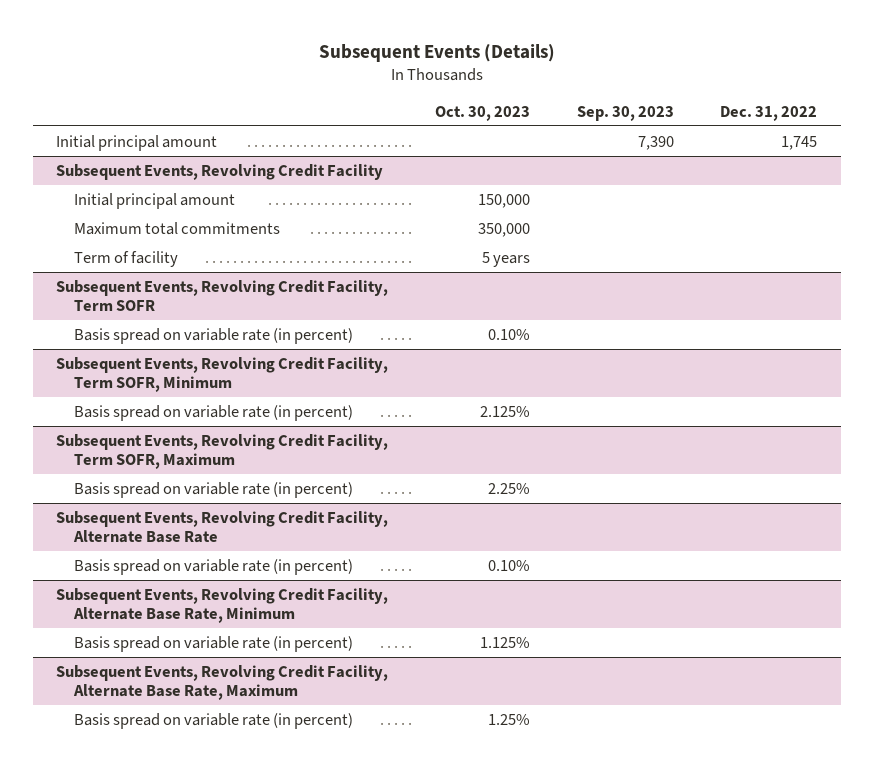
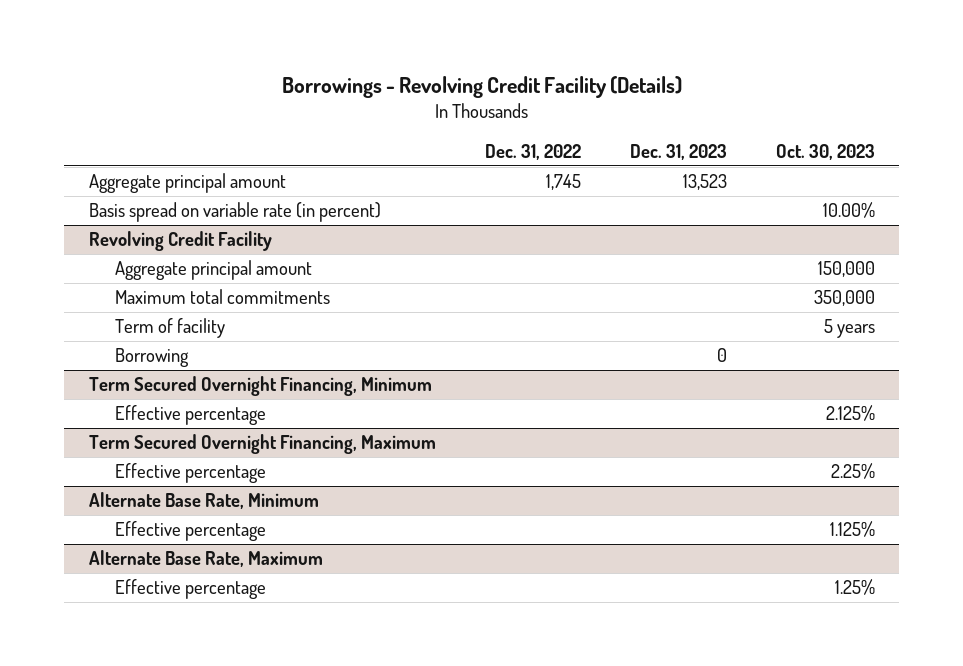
- Subsequent Events (Details)
+ Borrowings - Revolving Credit Facility (Details)
- | Oct. 30, 2023 | Sep. 30, 2023 | Dec. 31, 2022
+ | Dec. 31, 2022 | Dec. 31, 2023 | Oct. 30, 2023
- Initial principal amount | | 7,390 | 1,745
- Subsequent Events, Revolving Credit Facility
- Initial principal amount | 150,000 | |
+ Aggregate principal amount | 1,745 | 13,523 |
+ Basis spread on variable rate (in percent) | | | 10.00%
+ Revolving Credit Facility
+ Aggregate principal amount | | | 150,000
- Subsequent Events, Revolving Credit Facility, Term SOFR
- Basis spread on variable rate (in percent) | 0.10% | |
- Subsequent Events, Revolving Credit Facility, Term SOFR, Minimum
- Basis spread on variable rate (in percent) | 2.125% | |
- Subsequent Events, Revolving Credit Facility, Term SOFR, Maximum
- Basis spread on variable rate (in percent) | 2.25% | |
- Subsequent Events, Revolving Credit Facility, Alternate Base Rate
- Basis spread on variable rate (in percent) | 0.10% | |
- Subsequent Events, Revolving Credit Facility, Alternate Base Rate, Minimum
- Basis spread on variable rate (in percent) | 1.125% | |
- Subsequent Events, Revolving Credit Facility, Alternate Base Rate, Maximum
- Basis spread on variable rate (in percent) | 1.25% | |
+ Borrowing | | 0 |
+ Term Secured Overnight Financing, Minimum
+ Effective percentage | | | 2.125%
+ Term Secured Overnight Financing, Maximum
+ Effective percentage | | | 2.25%
+ Alternate Base Rate, Minimum
+ Effective percentage | | | 1.125%
+ Alternate Base Rate, Maximum
+ Effective percentage | | | 1.25%

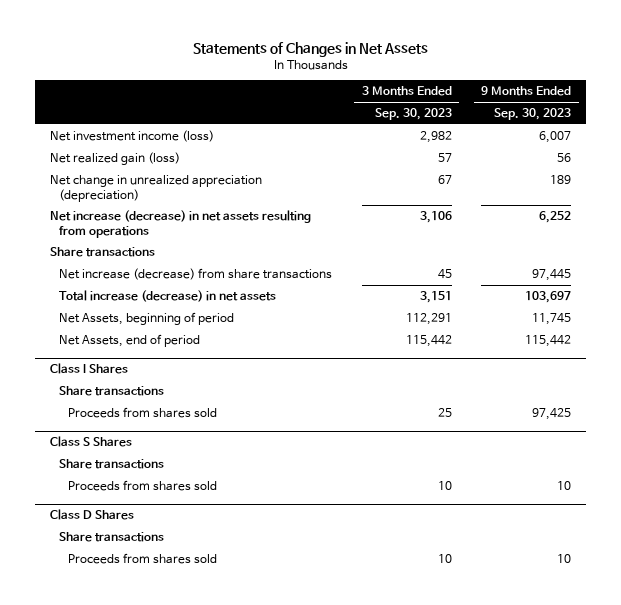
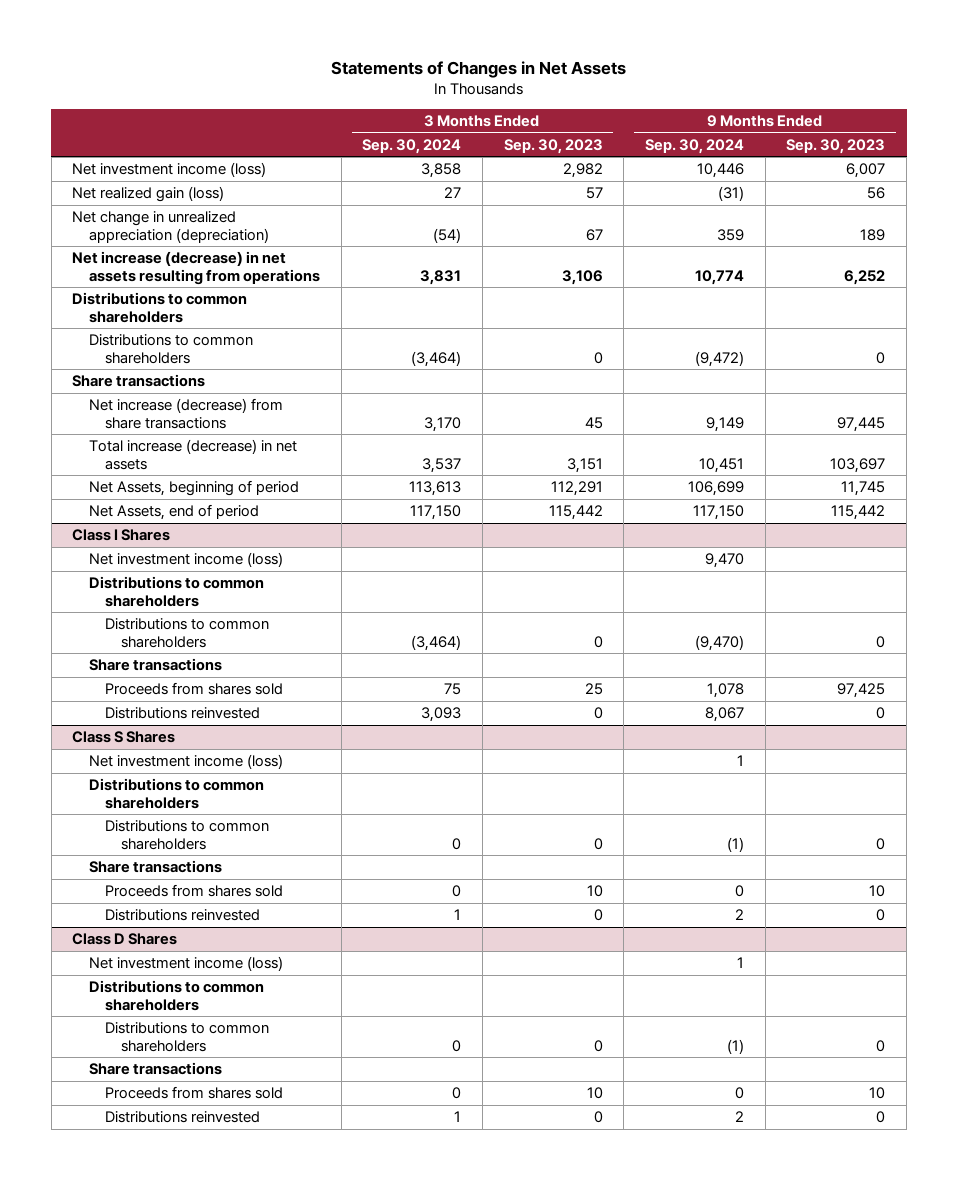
- | 3 Months Ended Sep. 30, 2023 | 9 Months Ended Sep. 30, 2023
+ | 3 Months Ended Sep. 30, 2024 | 3 Months Ended Sep. 30, 2023 | 9 Months Ended Sep. 30, 2024 | 9 Months Ended Sep. 30, 2023
+ Distributions to common shareholders
+ Distributions to common shareholders | (3,464) | 0 | (9,472) | 0
@ Class I Shares
+ Net investment income (loss) | | | 9,470 |
+ Distributions to common shareholders
+ Distributions to common shareholders | (3,464) | 0 | (9,470) | 0
+ Distributions reinvested | 3,093 | 0 | 8,067 | 0
@ Class S Shares
+ Net investment income (loss) | | | 1 |
+ Distributions to common shareholders
+ Distributions to common shareholders | 0 | 0 | (1) | 0
+ Distributions reinvested | 1 | 0 | 2 | 0
@ Class D Shares
+ Net investment income (loss) | | | 1 |
+ Distributions to common shareholders
+ Distributions to common shareholders | 0 | 0 | (1) | 0
+ Distributions reinvested | 1 | 0 | 2 | 0

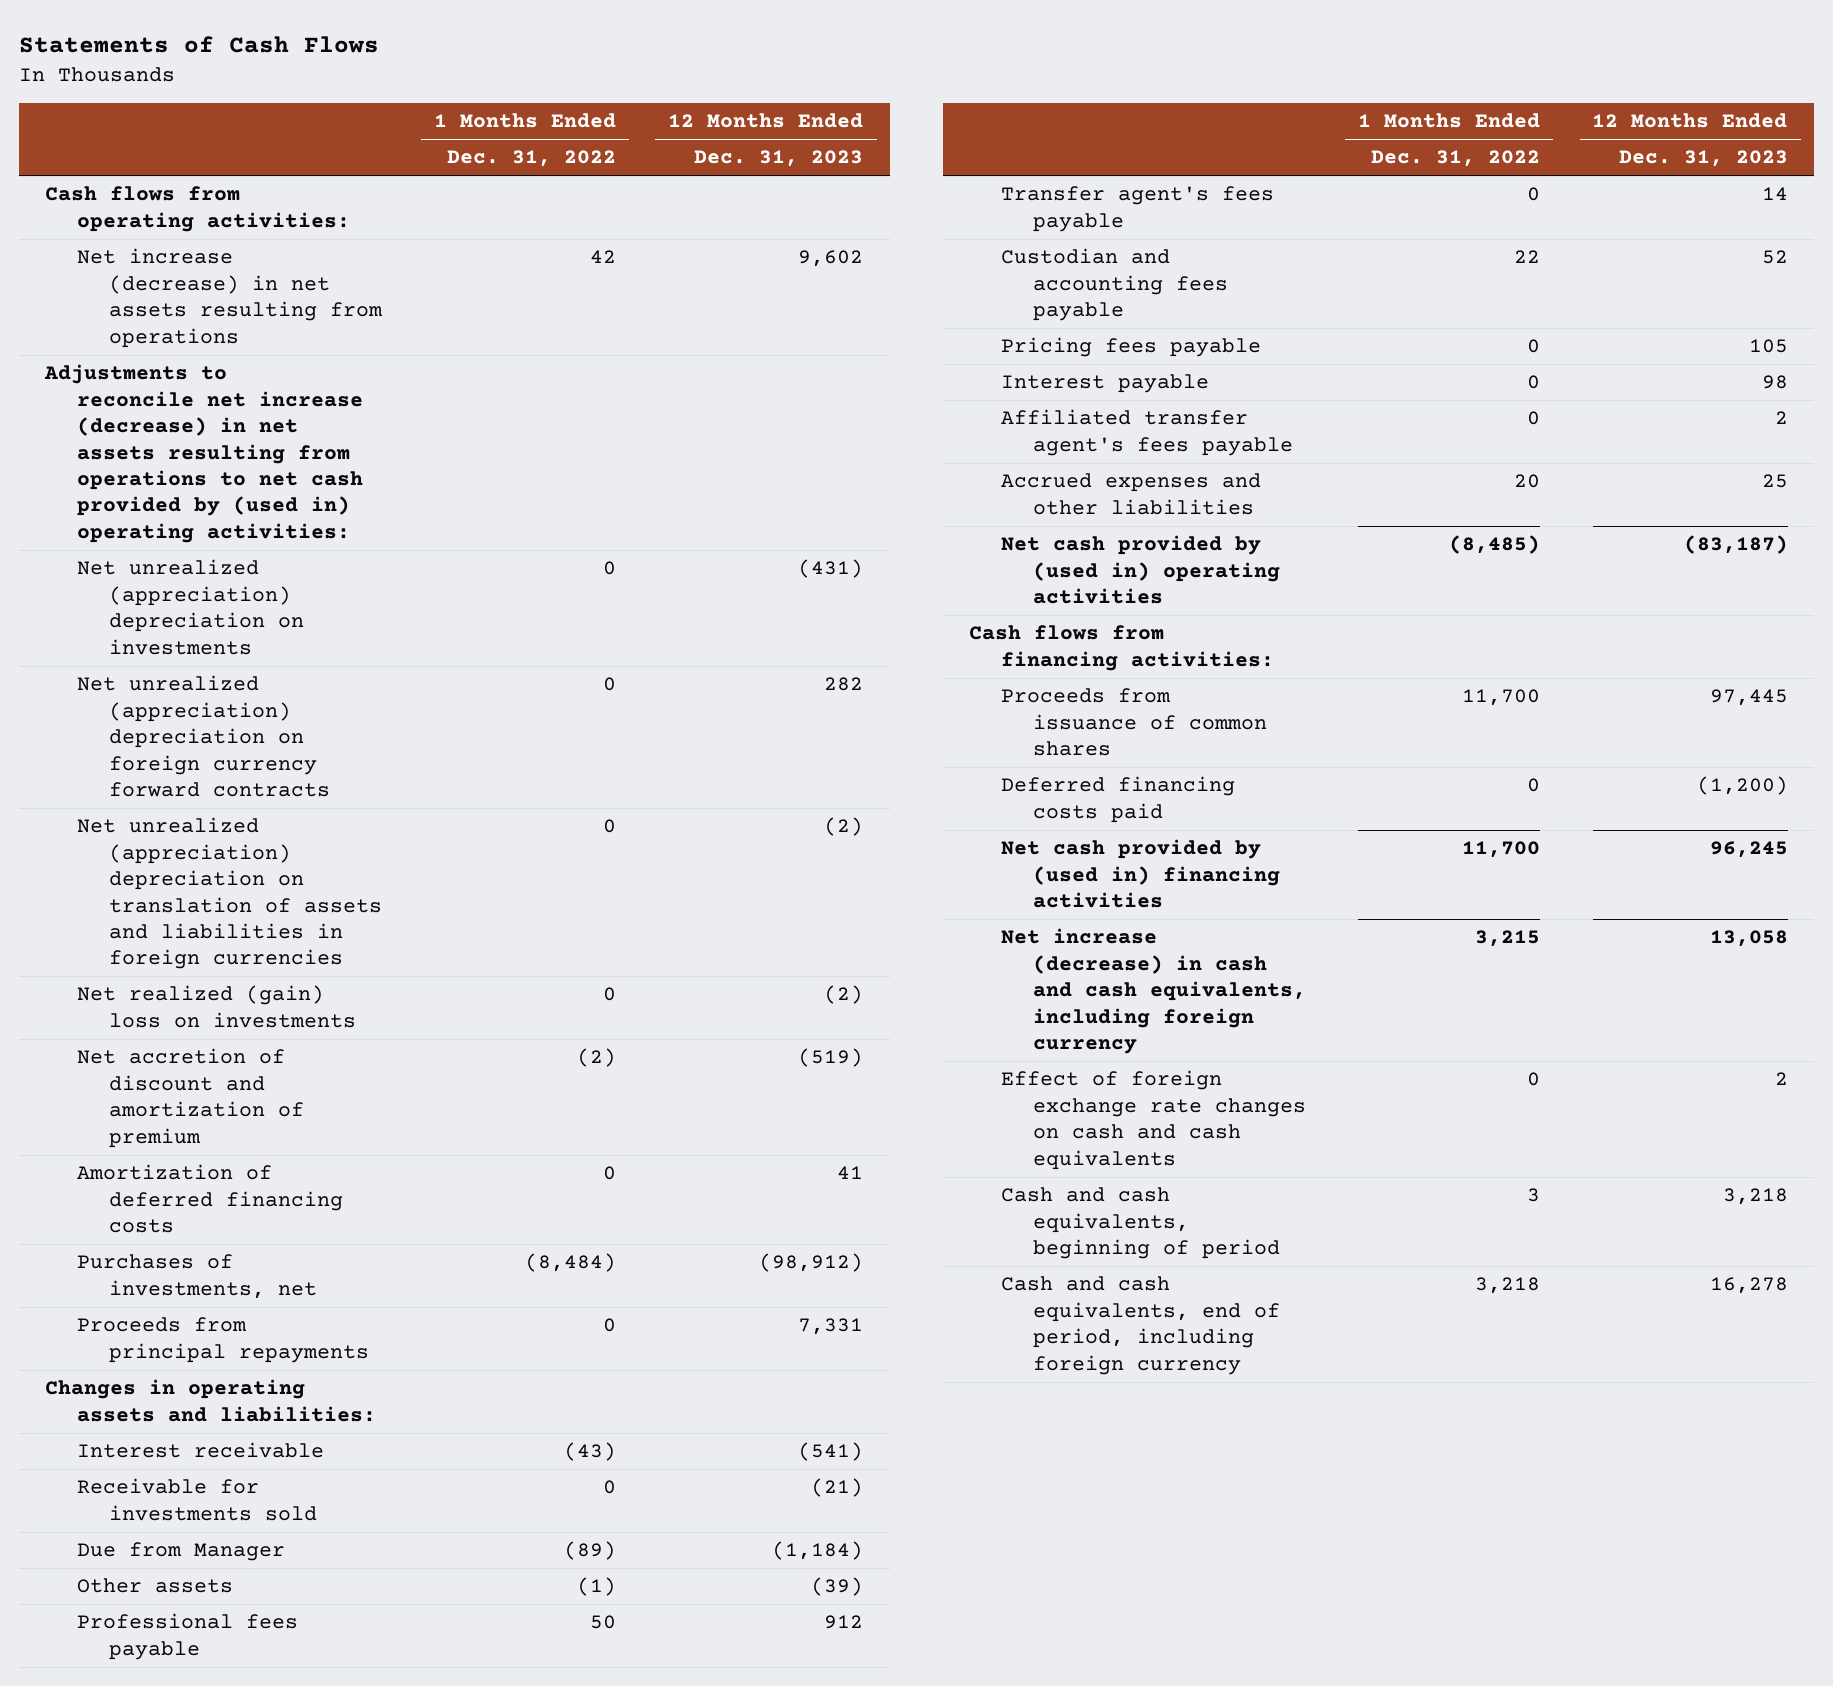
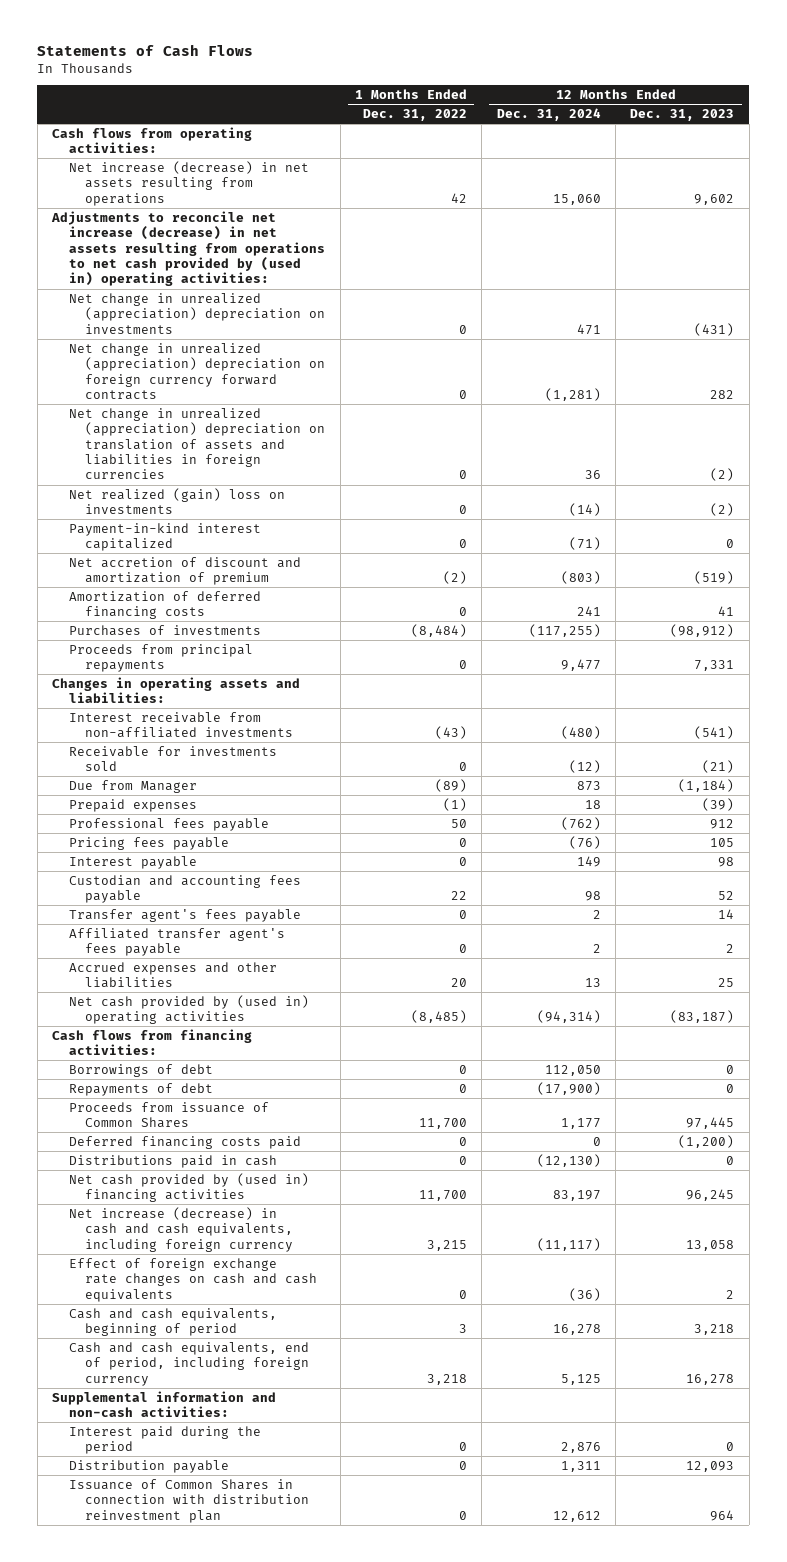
- | 1 Months Ended Dec. 31, 2022 | 12 Months Ended Dec. 31, 2023
+ | 1 Months Ended Dec. 31, 2022 | 12 Months Ended Dec. 31, 2024 | 12 Months Ended Dec. 31, 2023
- Net unrealized (appreciation) depreciation on investments | 0 | (431)
- Net unrealized (appreciation) depreciation on foreign currency forward contracts | 0 | 282
- Net unrealized (appreciation) depreciation on translation of assets and liabilities in foreign currencies | 0 | (2)
+ Net change in unrealized (appreciation) depreciation on investments | 0 | 471 | (431)
+ Net change in unrealized (appreciation) depreciation on foreign currency forward contracts | 0 | (1,281) | 282
+ Net change in unrealized (appreciation) depreciation on translation of assets and liabilities in foreign currencies | 0 | 36 | (2)
+ Payment-in-kind interest capitalized | 0 | (71) | 0
- Purchases of investments, net | (8,484) | (98,912)
+ Purchases of investments | (8,484) | (117,255) | (98,912)
- Interest receivable | (43) | (541)
+ Interest receivable from non-affiliated investments | (43) | (480) | (541)
- Other assets | (1) | (39)
+ Prepaid expenses | (1) | 18 | (39)
moved down: Custodian and accounting fees payable | 22 | 98 | 52
moved down: Transfer agent's fees payable | 0 | 2 | 14
- Proceeds from issuance of common shares | 11,700 | 97,445
+ Borrowings of debt | 0 | 112,050 | 0
+ Repayments of debt | 0 | (17,900) | 0
+ Proceeds from issuance of Common Shares | 11,700 | 1,177 | 97,445
+ Distributions paid in cash | 0 | (12,130) | 0
+ Supplemental information and non-cash activities:
+ Interest paid during the period | 0 | 2,876 | 0
+ Distribution payable | 0 | 1,311 | 12,093
+ Issuance of Common Shares in connection with distribution reinvestment plan | 0 | 12,612 | 964

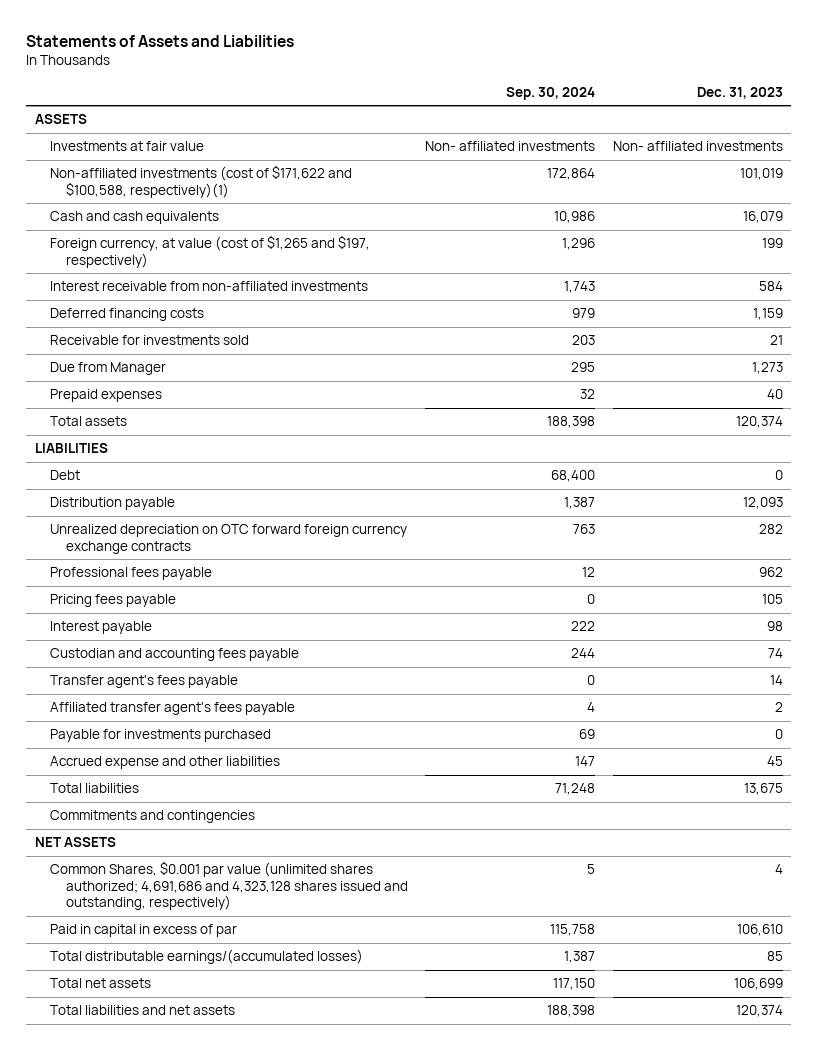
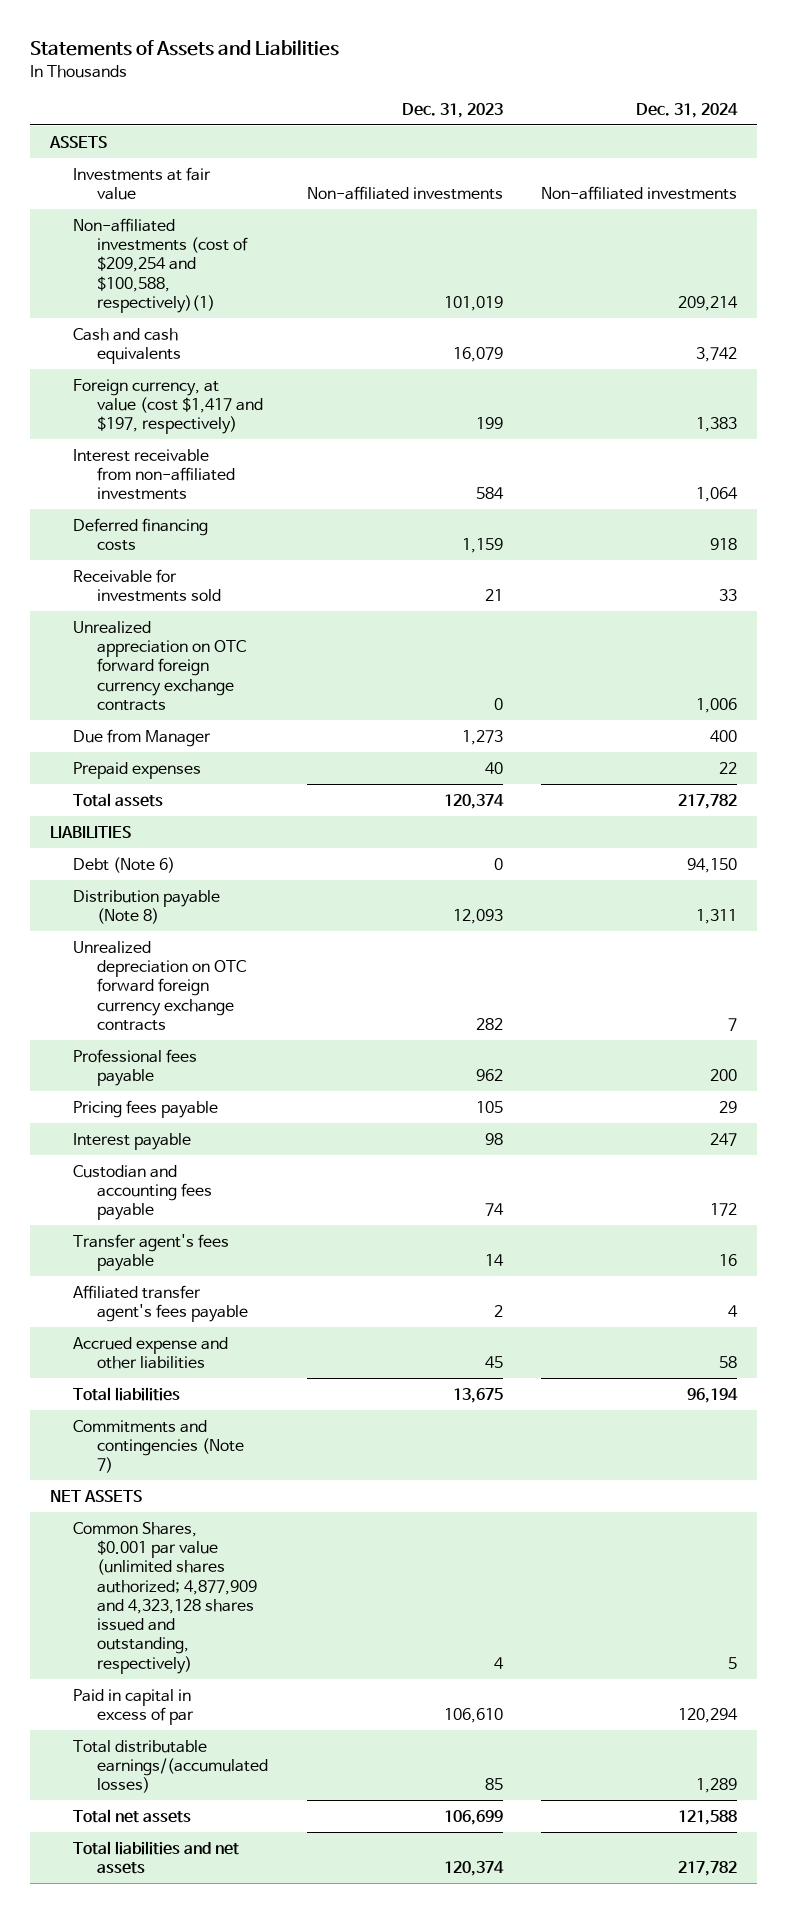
- | Sep. 30, 2024 | Dec. 31, 2023
+ | Dec. 31, 2023 | Dec. 31, 2024
- Investments at fair value | Non- affiliated investments | Non- affiliated investments
- Non-affiliated investments (cost of $171,622 and $100,588, respectively)(1) | 172,864 | 101,019
+ Investments at fair value | Non-affiliated investments | Non-affiliated investments
+ Non-affiliated investments (cost of $209,254 and $100,588, respectively)(1) | 101,019 | 209,214
- Foreign currency, at value (cost of $1,265 and $197, respectively) | 1,296 | 199
+ Foreign currency, at value (cost $1,417 and $197, respectively) | 199 | 1,383
+ Unrealized appreciation on OTC forward foreign currency exchange contracts | 0 | 1,006
- Debt | 68,400 | 0
- Distribution payable | 1,387 | 12,093
+ Debt (Note 6) | 0 | 94,150
+ Distribution payable (Note 8) | 12,093 | 1,311
- Payable for investments purchased | 69 | 0
- Commitments and contingencies
+ Commitments and contingencies (Note 7)
- Common Shares, $0.001 par value (unlimited shares authorized; 4,691,686 and 4,323,128 shares issued and outstanding, respectively) | 5 | 4
+ Common Shares, $0.001 par value (unlimited shares authorized; 4,877,909 and 4,323,128 shares issued and outstanding, respectively) | 4 | 5

